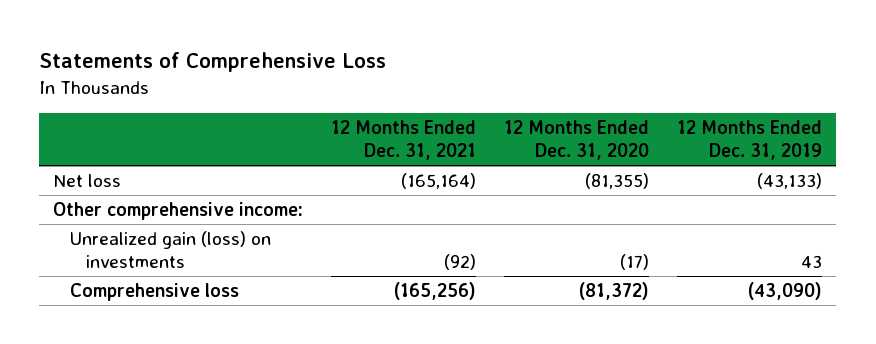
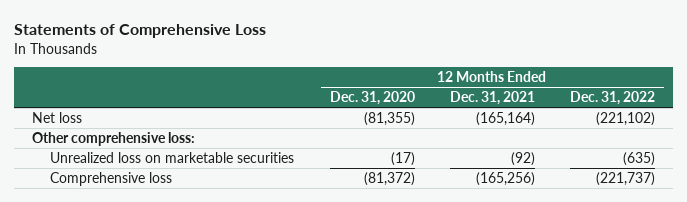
- | 12 Months Ended Dec. 31, 2021 | 12 Months Ended Dec. 31, 2020 | 12 Months Ended Dec. 31, 2019
+ | 12 Months Ended Dec. 31, 2020 | 12 Months Ended Dec. 31, 2021 | 12 Months Ended Dec. 31, 2022
- Other comprehensive income:
- Unrealized gain (loss) on investments | (92) | (17) | 43
+ Other comprehensive loss:
+ Unrealized loss on marketable securities | (17) | (92) | (635)

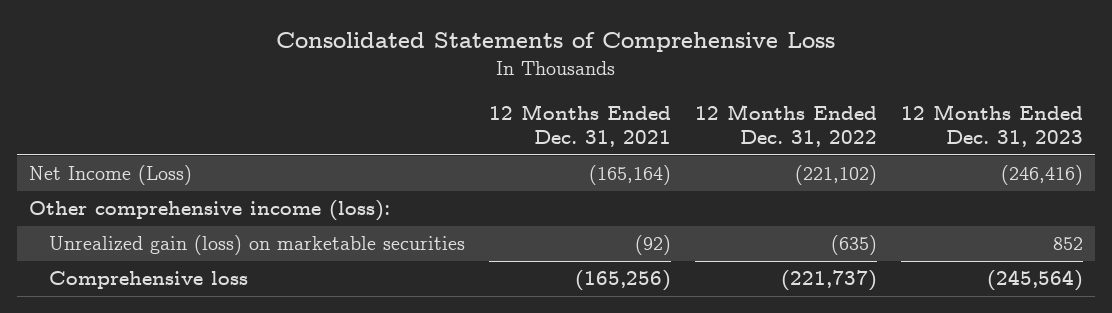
- Statements of Comprehensive Loss
+ Consolidated Statements of Comprehensive Loss
- | 12 Months Ended Dec. 31, 2020 | 12 Months Ended Dec. 31, 2021 | 12 Months Ended Dec. 31, 2022
+ | 12 Months Ended Dec. 31, 2021 | 12 Months Ended Dec. 31, 2022 | 12 Months Ended Dec. 31, 2023
- Net loss | (81,355) | (165,164) | (221,102)
- Other comprehensive loss:
- Unrealized loss on marketable securities | (17) | (92) | (635)
+ Net Income (Loss) | (165,164) | (221,102) | (246,416)
+ Other comprehensive income (loss):
+ Unrealized gain (loss) on marketable securities | (92) | (635) | 852

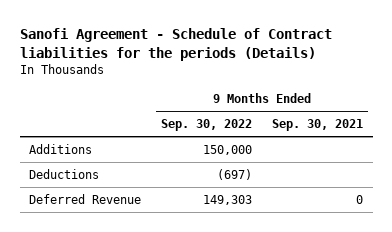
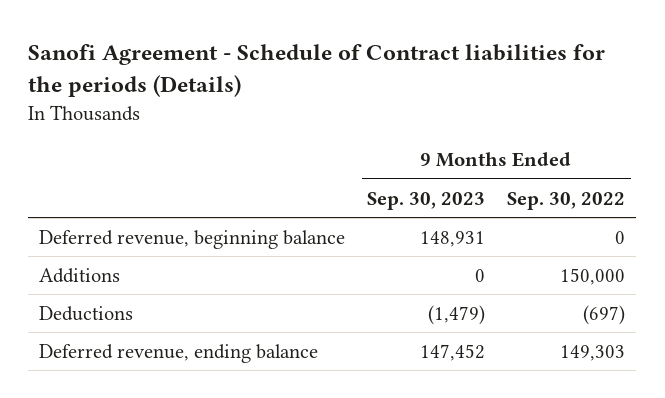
- | 9 Months Ended Sep. 30, 2022 | 9 Months Ended Sep. 30, 2021
+ | 9 Months Ended Sep. 30, 2023 | 9 Months Ended Sep. 30, 2022
+ Deferred revenue, beginning balance | 148,931 | 0
- Deferred Revenue | 149,303 | 0
+ Deferred revenue, ending balance | 147,452 | 149,303

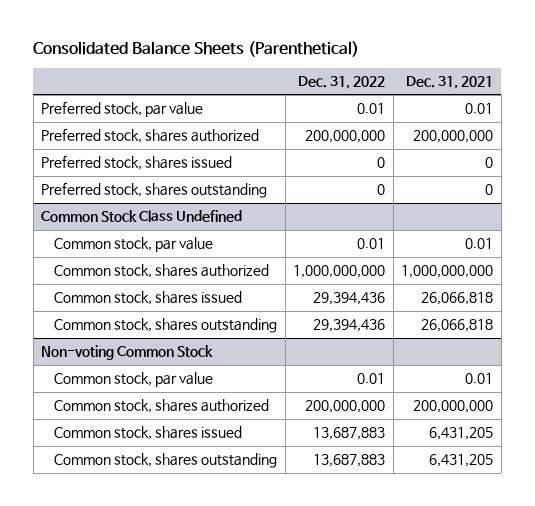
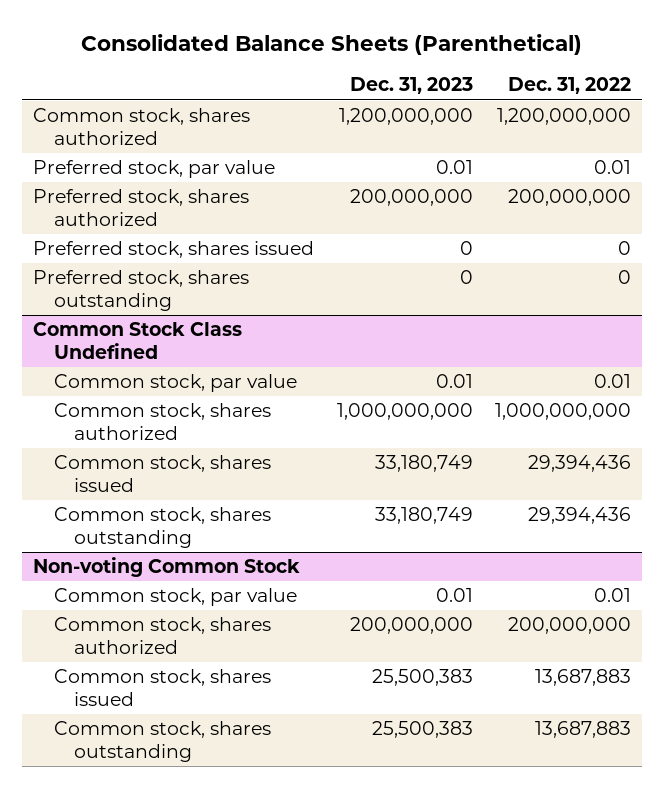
- | Dec. 31, 2022 | Dec. 31, 2021
+ | Dec. 31, 2023 | Dec. 31, 2022
+ Common stock, shares authorized | 1,200,000,000 | 1,200,000,000

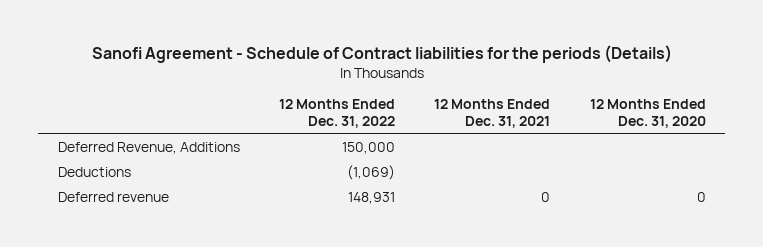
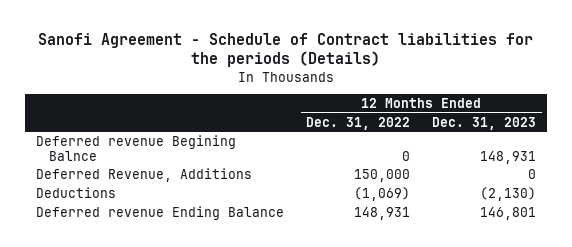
- | 12 Months Ended Dec. 31, 2022 | 12 Months Ended Dec. 31, 2021 | 12 Months Ended Dec. 31, 2020
+ | 12 Months Ended Dec. 31, 2022 | 12 Months Ended Dec. 31, 2023
+ Deferred revenue Begining Balnce | 0 | 148,931
- Deferred revenue | 148,931 | 0 | 0
+ Deferred revenue Ending Balance | 148,931 | 146,801

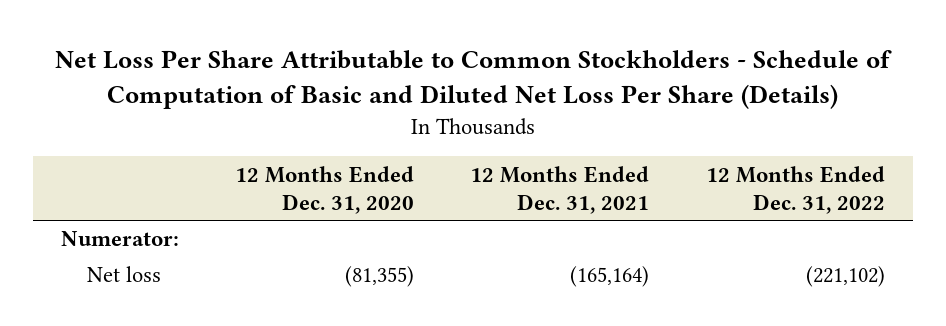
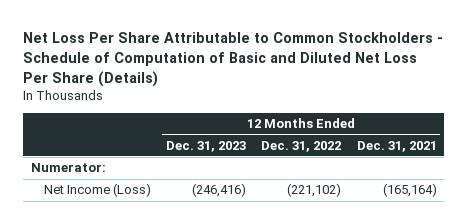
- | 12 Months Ended Dec. 31, 2020 | 12 Months Ended Dec. 31, 2021 | 12 Months Ended Dec. 31, 2022
+ | 12 Months Ended Dec. 31, 2023 | 12 Months Ended Dec. 31, 2022 | 12 Months Ended Dec. 31, 2021
- Net loss | (81,355) | (165,164) | (221,102)
+ Net Income (Loss) | (246,416) | (221,102) | (165,164)

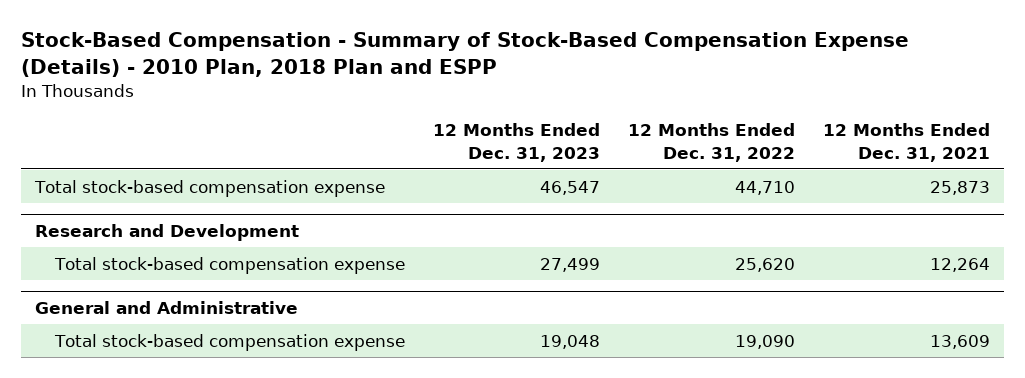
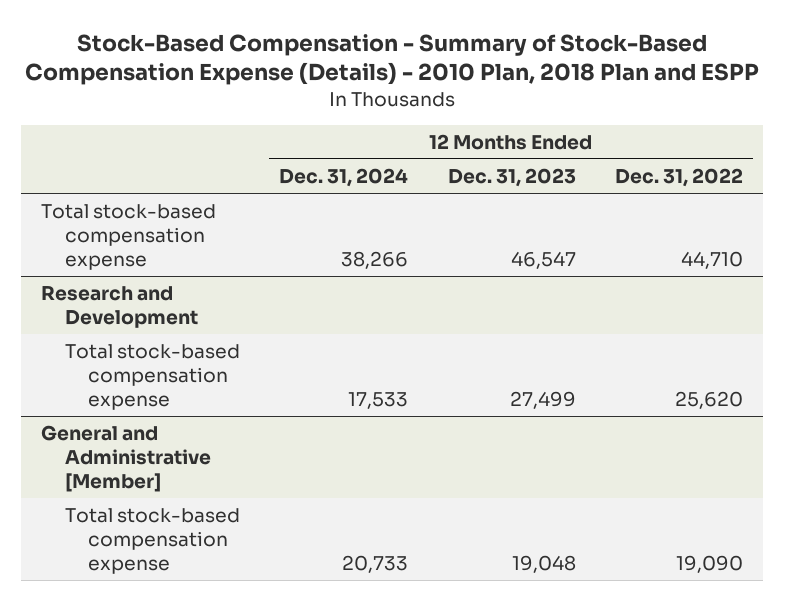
- | 12 Months Ended Dec. 31, 2023 | 12 Months Ended Dec. 31, 2022 | 12 Months Ended Dec. 31, 2021
+ | 12 Months Ended Dec. 31, 2024 | 12 Months Ended Dec. 31, 2023 | 12 Months Ended Dec. 31, 2022
- General and Administrative
+ General and Administrative [Member]

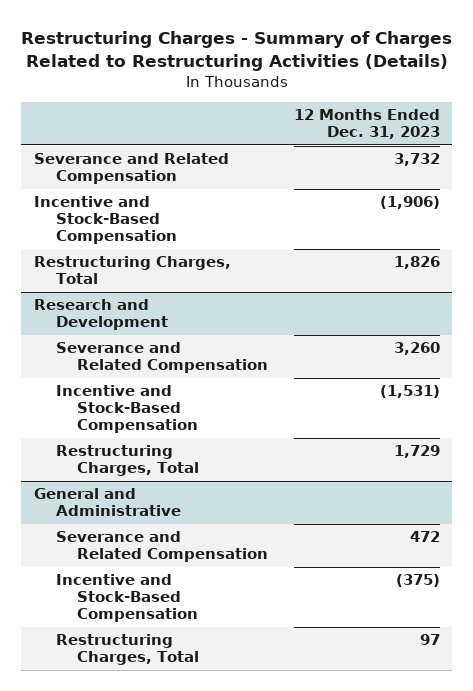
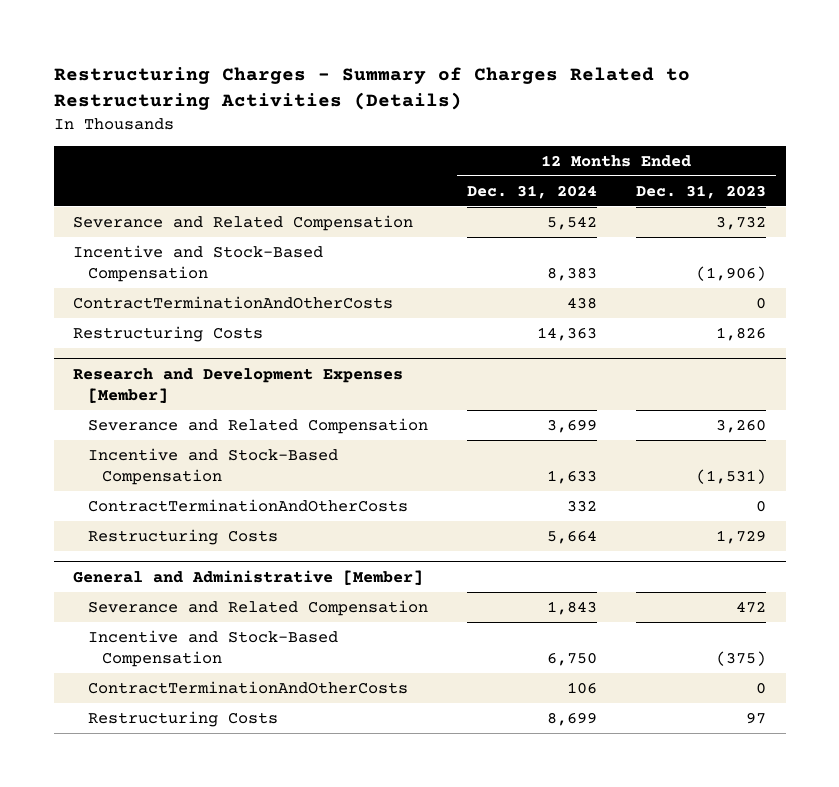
- | 12 Months Ended Dec. 31, 2023
+ | 12 Months Ended Dec. 31, 2024 | 12 Months Ended Dec. 31, 2023
- Restructuring Charges, Total | 1,826
- Research and Development
+ ContractTerminationAndOtherCosts | 438 | 0
+ Restructuring Costs | 14,363 | 1,826
+ Research and Development Expenses [Member]
- Restructuring Charges, Total | 1,729
- General and Administrative
+ ContractTerminationAndOtherCosts | 332 | 0
+ Restructuring Costs | 5,664 | 1,729
+ General and Administrative [Member]
- Restructuring Charges, Total | 97
+ ContractTerminationAndOtherCosts | 106 | 0
+ Restructuring Costs | 8,699 | 97

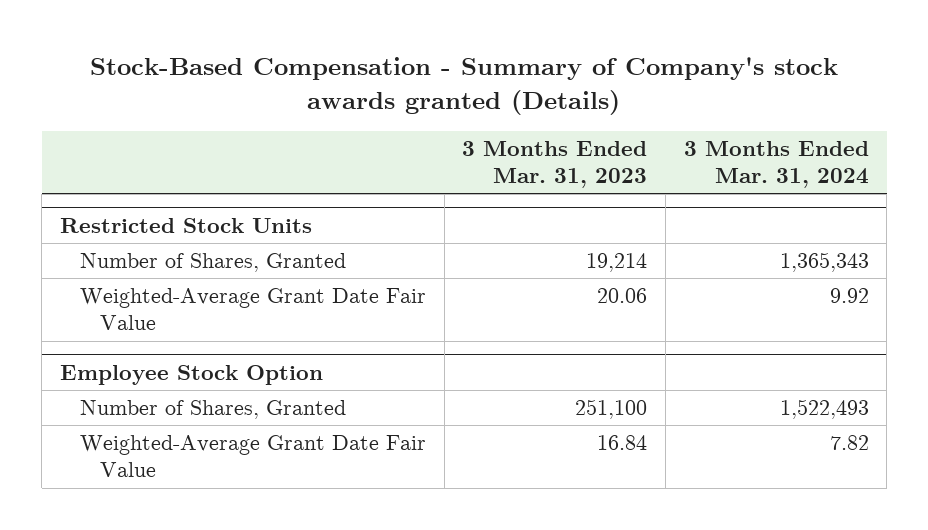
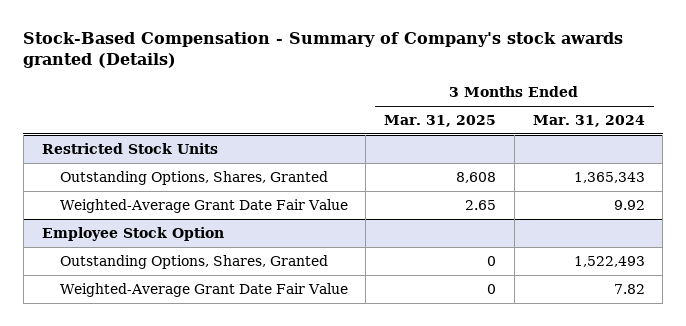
- | 3 Months Ended Mar. 31, 2023 | 3 Months Ended Mar. 31, 2024
+ | 3 Months Ended Mar. 31, 2025 | 3 Months Ended Mar. 31, 2024
@ Restricted Stock Units
- Number of Shares, Granted | 19,214 | 1,365,343
+ Outstanding Options, Shares, Granted | 8,608 | 1,365,343
@ Employee Stock Option
- Number of Shares, Granted | 251,100 | 1,522,493
+ Outstanding Options, Shares, Granted | 0 | 1,522,493

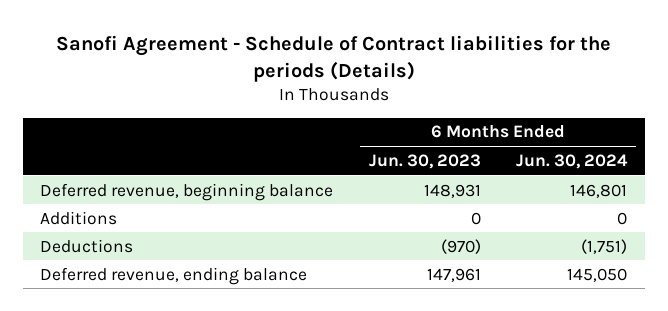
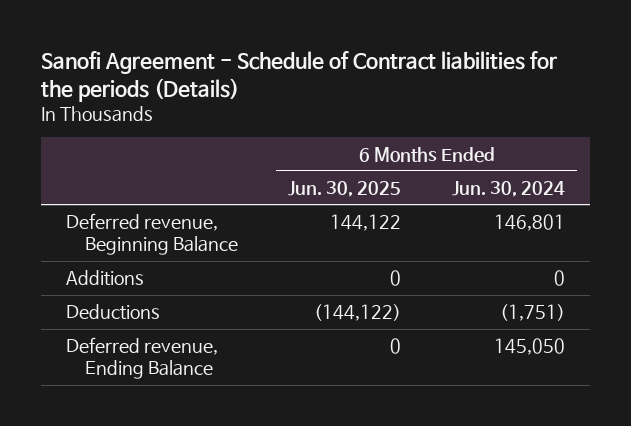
- | 6 Months Ended Jun. 30, 2023 | 6 Months Ended Jun. 30, 2024
+ | 6 Months Ended Jun. 30, 2025 | 6 Months Ended Jun. 30, 2024
- Deferred revenue, beginning balance | 148,931 | 146,801
+ Deferred revenue, Beginning Balance | 144,122 | 146,801
- Deferred revenue, ending balance | 147,961 | 145,050
+ Deferred revenue, Ending Balance | 0 | 145,050

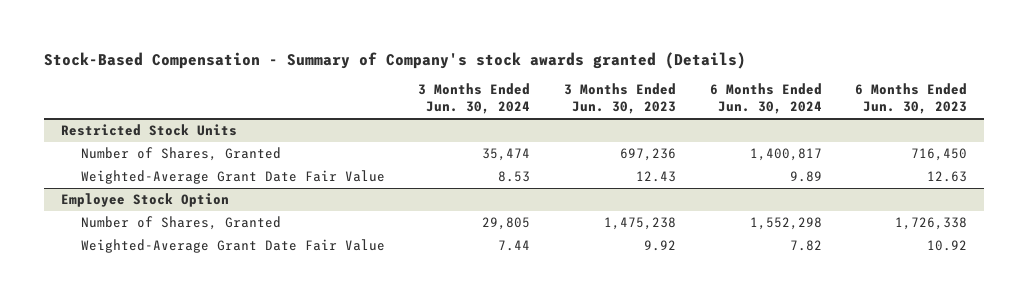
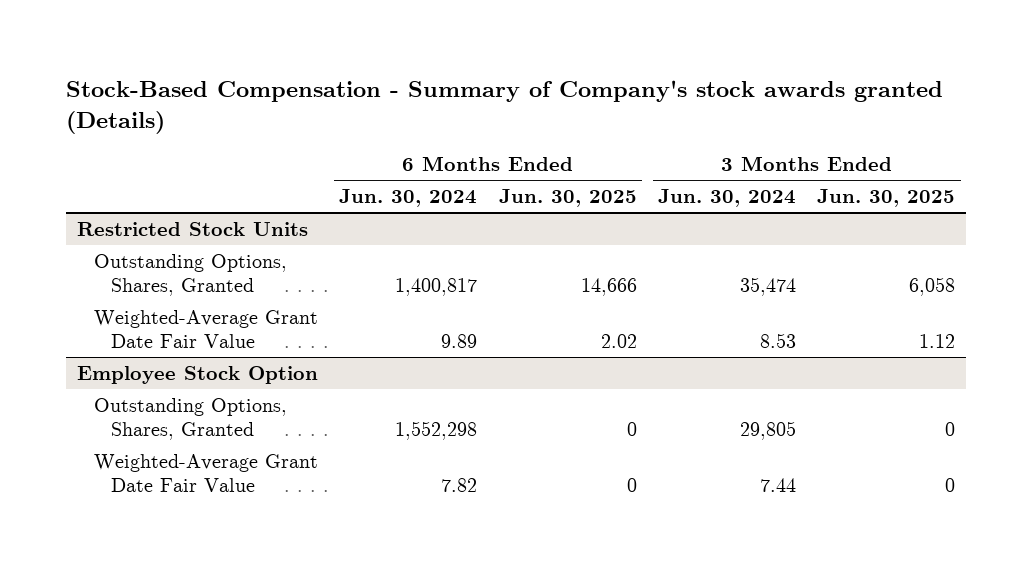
- | 3 Months Ended Jun. 30, 2024 | 3 Months Ended Jun. 30, 2023 | 6 Months Ended Jun. 30, 2024 | 6 Months Ended Jun. 30, 2023
+ | 6 Months Ended Jun. 30, 2024 | 6 Months Ended Jun. 30, 2025 | 3 Months Ended Jun. 30, 2024 | 3 Months Ended Jun. 30, 2025
@ Restricted Stock Units
- Number of Shares, Granted | 35,474 | 697,236 | 1,400,817 | 716,450
+ Outstanding Options, Shares, Granted | 1,400,817 | 14,666 | 35,474 | 6,058
@ Employee Stock Option
- Number of Shares, Granted | 29,805 | 1,475,238 | 1,552,298 | 1,726,338
+ Outstanding Options, Shares, Granted | 1,552,298 | 0 | 29,805 | 0

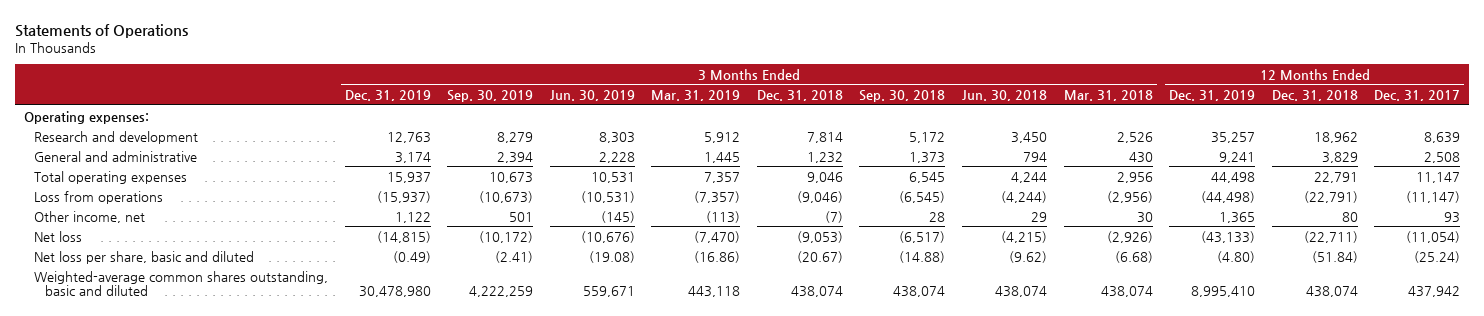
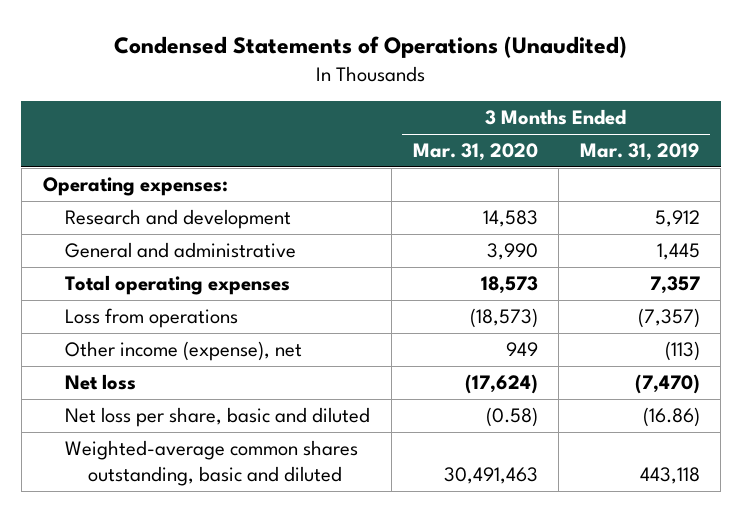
- Statements of Operations
+ Condensed Statements of Operations (Unaudited)
- | 3 Months Ended Dec. 31, 2019 | 3 Months Ended Sep. 30, 2019 | 3 Months Ended Jun. 30, 2019 | 3 Months Ended Mar. 31, 2019 | 3 Months Ended Dec. 31, 2018 | 3 Months Ended Sep. 30, 2018 | 3 Months Ended Jun. 30, 2018 | 3 Months Ended Mar. 31, 2018 | 12 Months Ended Dec. 31, 2019 | 12 Months Ended Dec. 31, 2018 | 12 Months Ended Dec. 31, 2017
+ | 3 Months Ended Mar. 31, 2020 | 3 Months Ended Mar. 31, 2019
- Other income, net | 1,122 | 501 | (145) | (113) | (7) | 28 | 29 | 30 | 1,365 | 80 | 93
+ Other income (expense), net | 949 | (113)

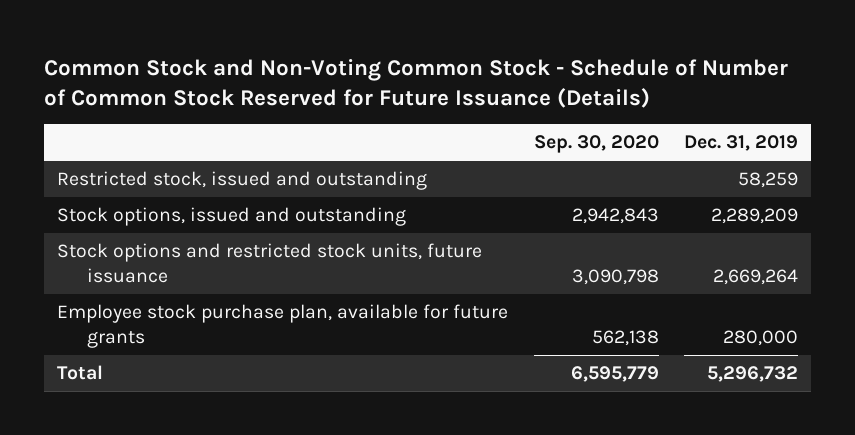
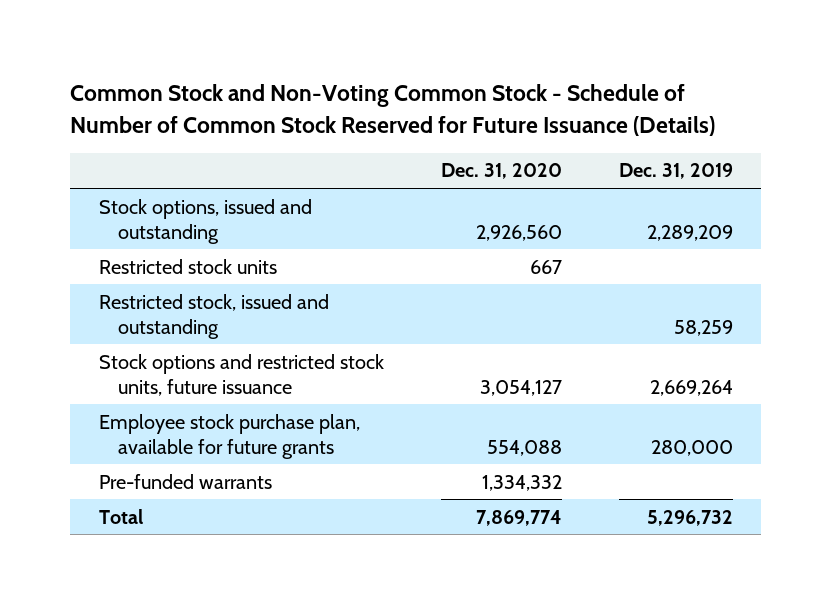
- | Sep. 30, 2020 | Dec. 31, 2019
+ | Dec. 31, 2020 | Dec. 31, 2019
+ Restricted stock units | 667 |
moved down: Restricted stock, issued and outstanding | | 58,259
+ Pre-funded warrants | 1,334,332 |

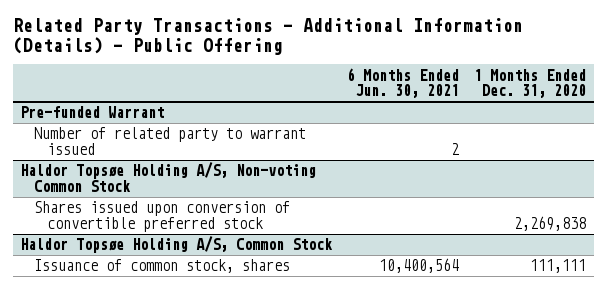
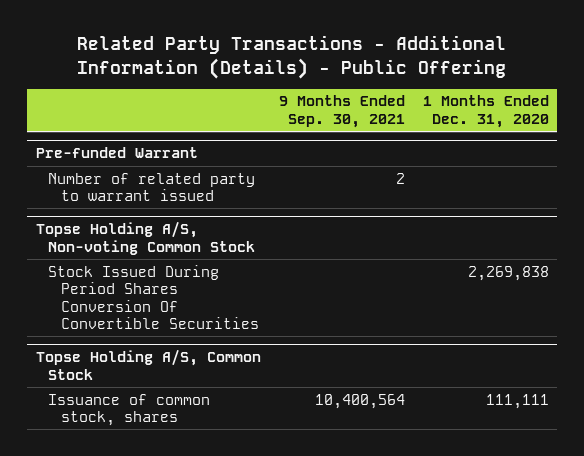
- | 6 Months Ended Jun. 30, 2021 | 1 Months Ended Dec. 31, 2020
+ | 9 Months Ended Sep. 30, 2021 | 1 Months Ended Dec. 31, 2020
- Haldor Topsøe Holding A/S, Non-voting Common Stock
- Shares issued upon conversion of convertible preferred stock | | 2,269,838
- Haldor Topsøe Holding A/S, Common Stock
+ Topse Holding A/S, Non-voting Common Stock
+ Stock Issued During Period Shares Conversion Of Convertible Securities | | 2,269,838
+ Topse Holding A/S, Common Stock

